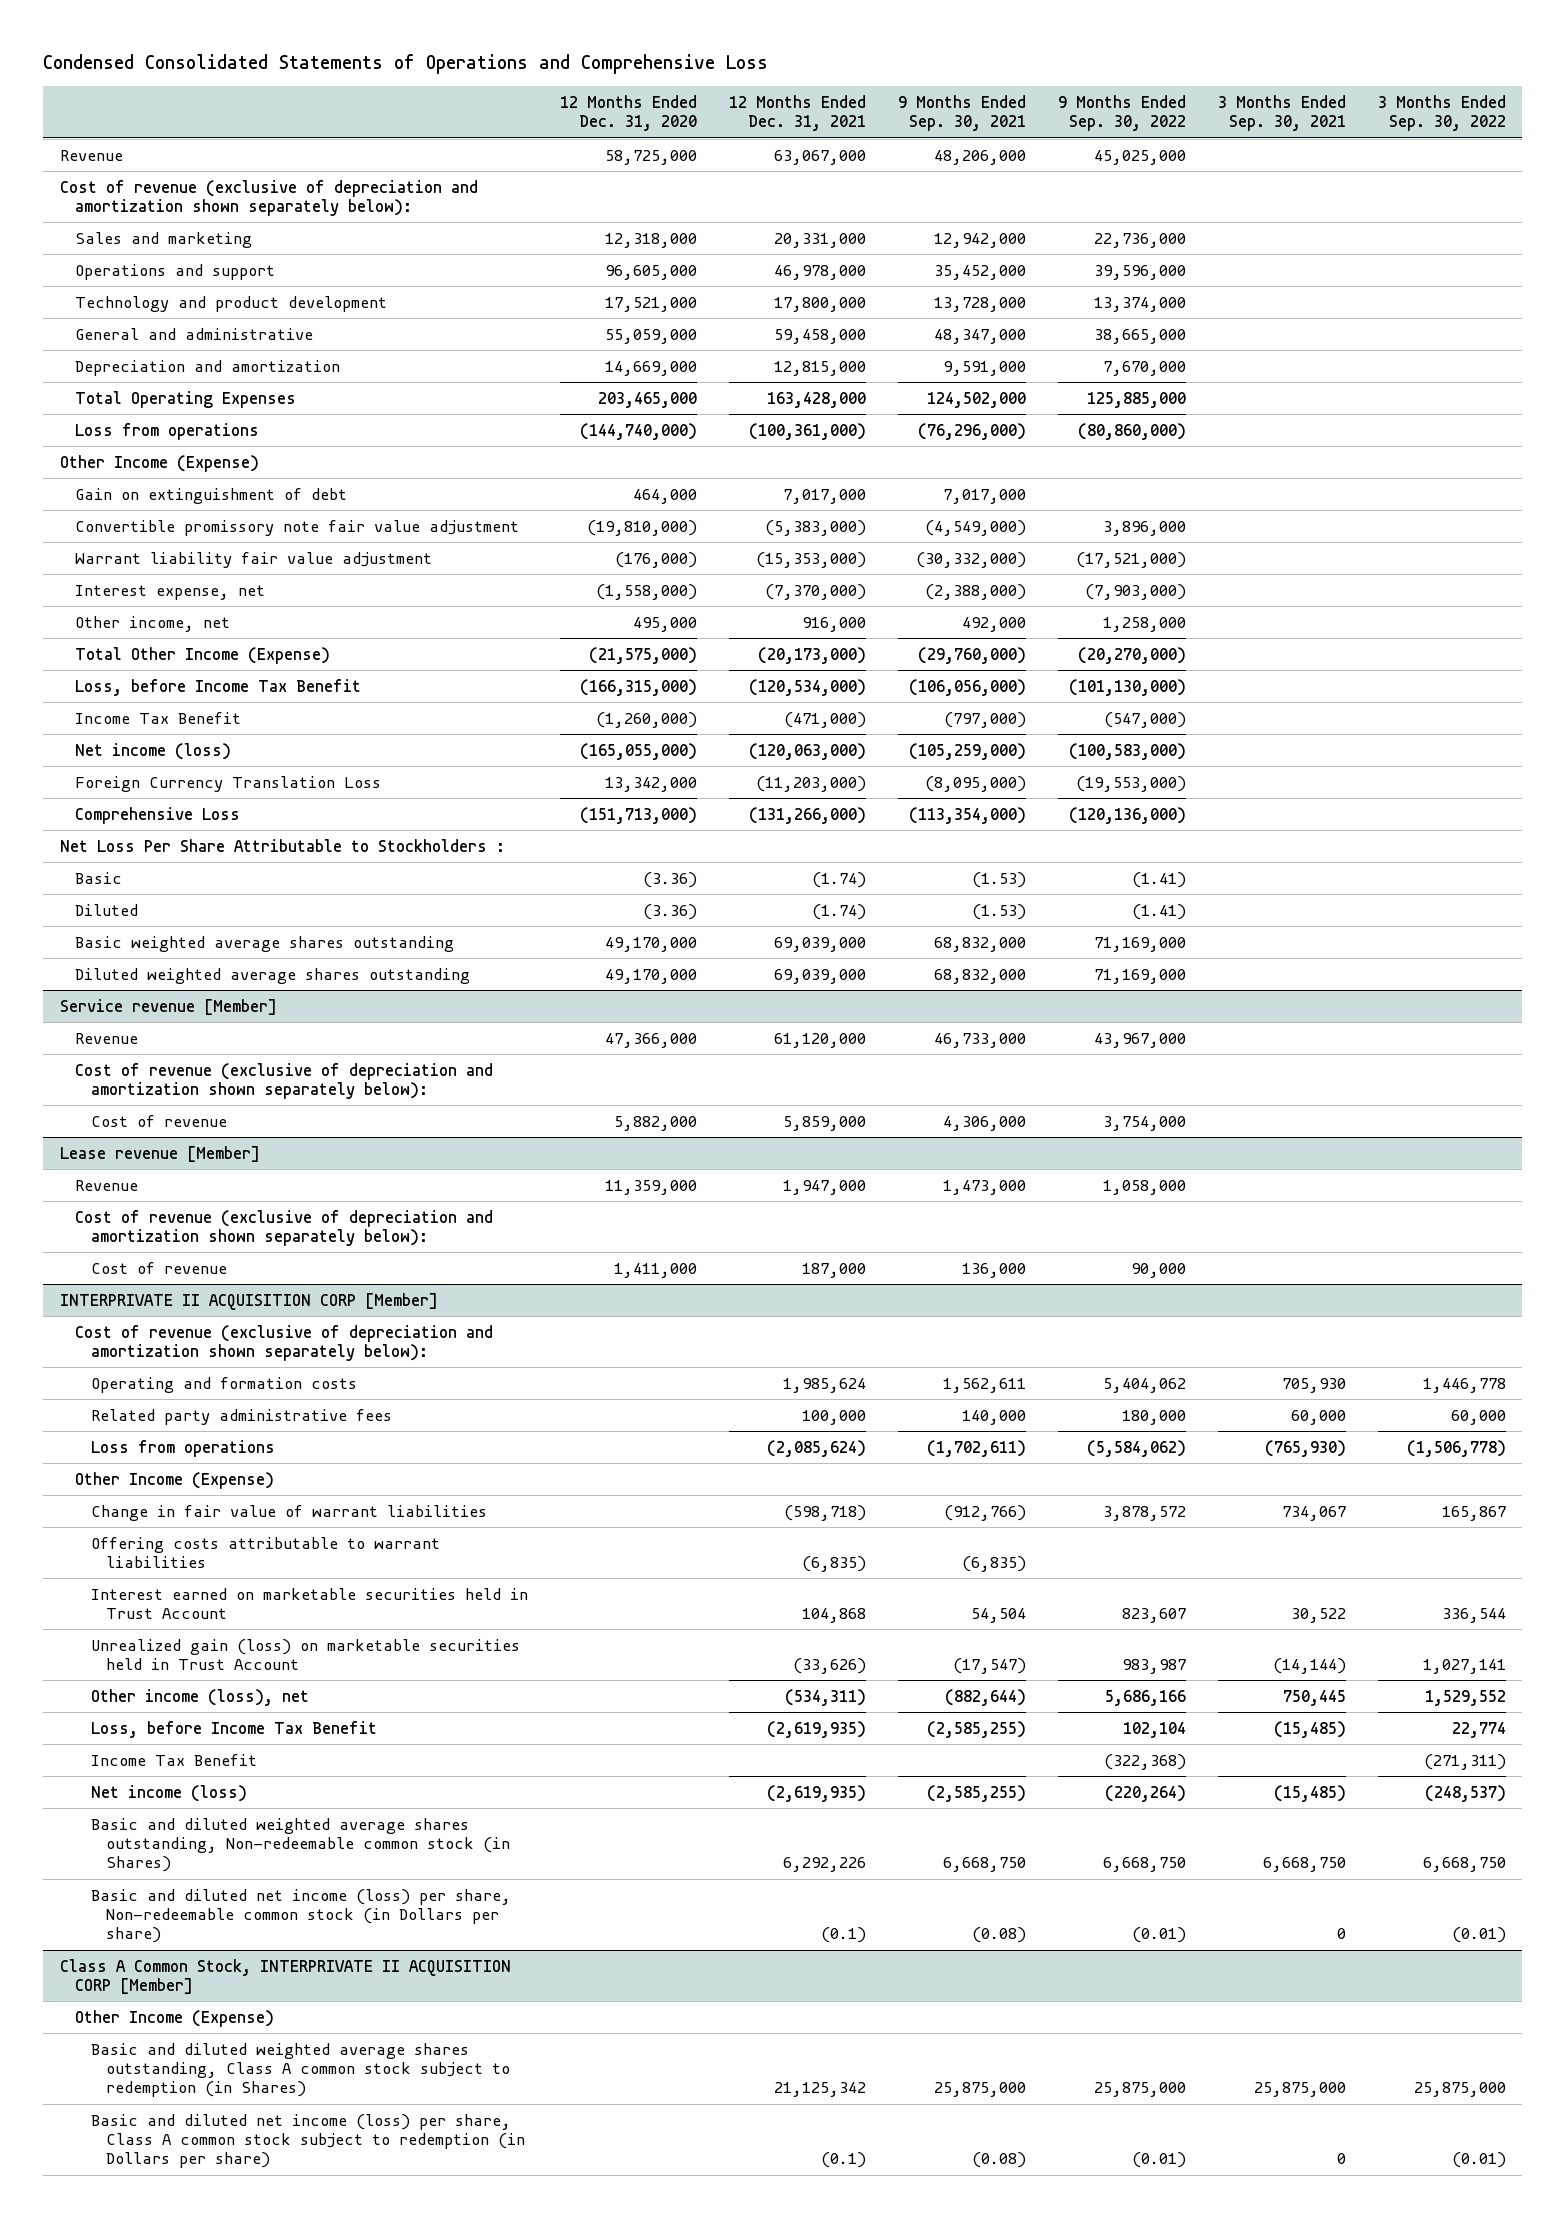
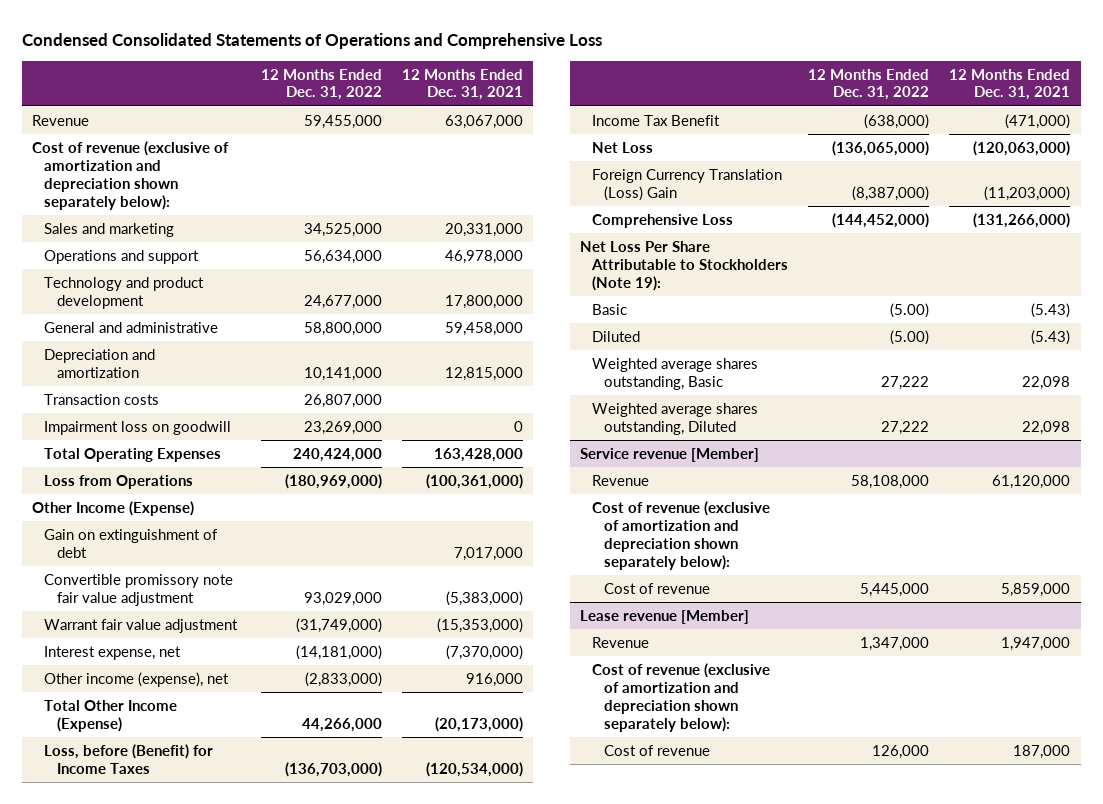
- | 12 Months Ended Dec. 31, 2020 | 12 Months Ended Dec. 31, 2021 | 9 Months Ended Sep. 30, 2021 | 9 Months Ended Sep. 30, 2022 | 3 Months Ended Sep. 30, 2021 | 3 Months Ended Sep. 30, 2022
+ | 12 Months Ended Dec. 31, 2022 | 12 Months Ended Dec. 31, 2021
- Cost of revenue (exclusive of depreciation and amortization shown separately below):
+ Cost of revenue (exclusive of amortization and depreciation shown separately below):
+ Transaction costs | 26,807,000 |
+ Impairment loss on goodwill | 23,269,000 | 0
- Loss from operations | (144,740,000) | (100,361,000) | (76,296,000) | (80,860,000) | |
+ Loss from Operations | (180,969,000) | (100,361,000)
- Warrant liability fair value adjustment | (176,000) | (15,353,000) | (30,332,000) | (17,521,000) | |
+ Warrant fair value adjustment | (31,749,000) | (15,353,000)
- Other income, net | 495,000 | 916,000 | 492,000 | 1,258,000 | |
+ Other income (expense), net | (2,833,000) | 916,000
- Loss, before Income Tax Benefit | (166,315,000) | (120,534,000) | (106,056,000) | (101,130,000) | |
+ Loss, before (Benefit) for Income Taxes | (136,703,000) | (120,534,000)
- Net income (loss) | (165,055,000) | (120,063,000) | (105,259,000) | (100,583,000) | |
- Foreign Currency Translation Loss | 13,342,000 | (11,203,000) | (8,095,000) | (19,553,000) | |
+ Net Loss | (136,065,000) | (120,063,000)
+ Foreign Currency Translation (Loss) Gain | (8,387,000) | (11,203,000)
- Net Loss Per Share Attributable to Stockholders :
- Basic | (3.36) | (1.74) | (1.53) | (1.41) | |
- Diluted | (3.36) | (1.74) | (1.53) | (1.41) | |
- Basic weighted average shares outstanding | 49,170,000 | 69,039,000 | 68,832,000 | 71,169,000 | |
- Diluted weighted average shares outstanding | 49,170,000 | 69,039,000 | 68,832,000 | 71,169,000 | |
+ Net Loss Per Share Attributable to Stockholders (Note 19):
+ Basic | (5.00) | (5.43)
+ Diluted | (5.00) | (5.43)
+ Weighted average shares outstanding, Basic | 27,222 | 22,098
+ Weighted average shares outstanding, Diluted | 27,222 | 22,098
@ Service revenue [Member]
- Cost of revenue (exclusive of depreciation and amortization shown separately below):
+ Cost of revenue (exclusive of amortization and depreciation shown separately below):
@ Lease revenue [Member]
- Cost of revenue (exclusive of depreciation and amortization shown separately below):
+ Cost of revenue (exclusive of amortization and depreciation shown separately below):
- INTERPRIVATE II ACQUISITION CORP [Member]
- Cost of revenue (exclusive of depreciation and amortization shown separately below):
- Operating and formation costs | | 1,985,624 | 1,562,611 | 5,404,062 | 705,930 | 1,446,778
- Related party administrative fees | | 100,000 | 140,000 | 180,000 | 60,000 | 60,000
- Loss from operations | | (2,085,624) | (1,702,611) | (5,584,062) | (765,930) | (1,506,778)
- Other Income (Expense)
- Change in fair value of warrant liabilities | | (598,718) | (912,766) | 3,878,572 | 734,067 | 165,867
- Offering costs attributable to warrant liabilities | | (6,835) | (6,835) | | |
- Interest earned on marketable securities held in Trust Account | | 104,868 | 54,504 | 823,607 | 30,522 | 336,544
- Unrealized gain (loss) on marketable securities held in Trust Account | | (33,626) | (17,547) | 983,987 | (14,144) | 1,027,141
- Other income (loss), net | | (534,311) | (882,644) | 5,686,166 | 750,445 | 1,529,552
- Loss, before Income Tax Benefit | | (2,619,935) | (2,585,255) | 102,104 | (15,485) | 22,774
- Income Tax Benefit | | | | (322,368) | | (271,311)
- Net income (loss) | | (2,619,935) | (2,585,255) | (220,264) | (15,485) | (248,537)
- Basic and diluted weighted average shares outstanding, Non-redeemable common stock (in Shares) | | 6,292,226 | 6,668,750 | 6,668,750 | 6,668,750 | 6,668,750
- Basic and diluted net income (loss) per share, Non-redeemable common stock (in Dollars per share) | | (0.1) | (0.08) | (0.01) | 0 | (0.01)
- Class A Common Stock, INTERPRIVATE II ACQUISITION CORP [Member]
- Other Income (Expense)
- Basic and diluted weighted average shares outstanding, Class A common stock subject to redemption (in Shares) | | 21,125,342 | 25,875,000 | 25,875,000 | 25,875,000 | 25,875,000
- Basic and diluted net income (loss) per share, Class A common stock subject to redemption (in Dollars per share) | | (0.1) | (0.08) | (0.01) | 0 | (0.01)

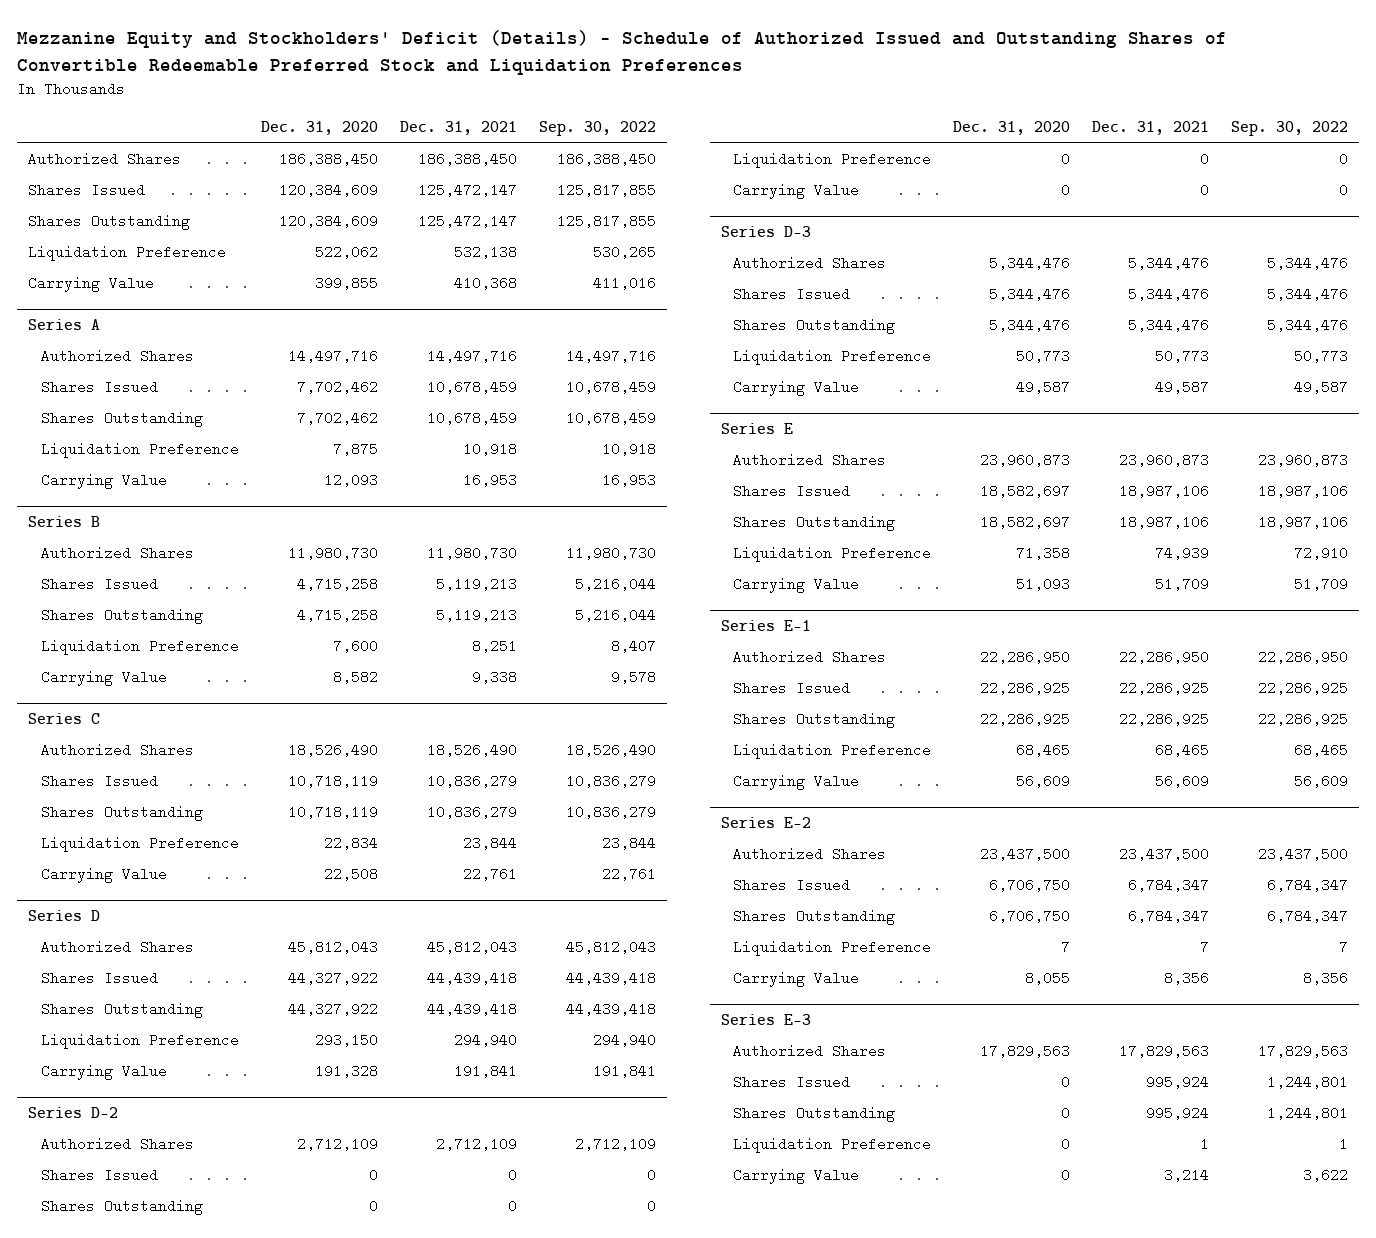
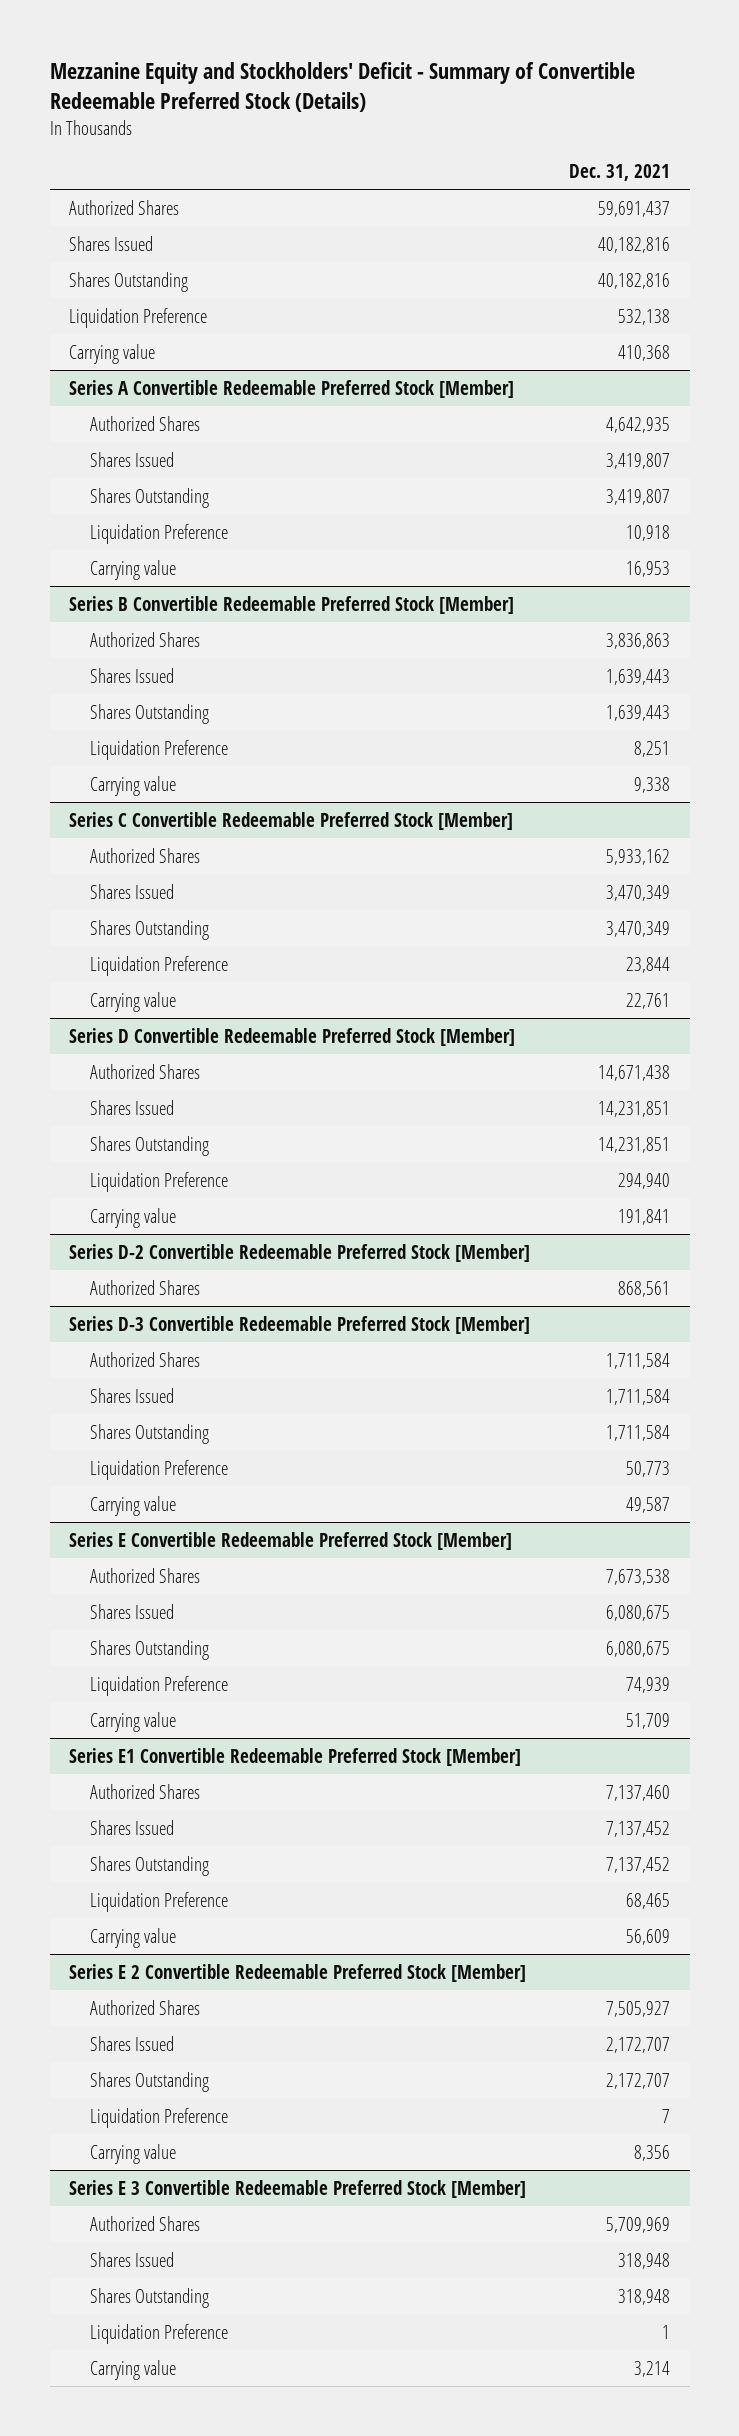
- Mezzanine Equity and Stockholders' Deficit (Details) - Schedule of Authorized Issued and Outstanding Shares of Convertible Redeemable Preferred Stock and Liquidation Preferences
+ Mezzanine Equity and Stockholders' Deficit - Summary of Convertible Redeemable Preferred Stock (Details)
- | Dec. 31, 2020 | Dec. 31, 2021 | Sep. 30, 2022
+ | Dec. 31, 2021
- Authorized Shares | 186,388,450 | 186,388,450 | 186,388,450
- Shares Issued | 120,384,609 | 125,472,147 | 125,817,855
- Shares Outstanding | 120,384,609 | 125,472,147 | 125,817,855
+ Authorized Shares | 59,691,437
+ Shares Issued | 40,182,816
+ Shares Outstanding | 40,182,816
- Carrying Value | 399,855 | 410,368 | 411,016
- Series A
- Authorized Shares | 14,497,716 | 14,497,716 | 14,497,716
- Shares Issued | 7,702,462 | 10,678,459 | 10,678,459
- Shares Outstanding | 7,702,462 | 10,678,459 | 10,678,459
+ Carrying value | 410,368
+ Series A Convertible Redeemable Preferred Stock [Member]
+ Authorized Shares | 4,642,935
+ Shares Issued | 3,419,807
+ Shares Outstanding | 3,419,807
- Carrying Value | 12,093 | 16,953 | 16,953
- Series B
- Authorized Shares | 11,980,730 | 11,980,730 | 11,980,730
- Shares Issued | 4,715,258 | 5,119,213 | 5,216,044
- Shares Outstanding | 4,715,258 | 5,119,213 | 5,216,044
+ Carrying value | 16,953
+ Series B Convertible Redeemable Preferred Stock [Member]
+ Authorized Shares | 3,836,863
+ Shares Issued | 1,639,443
+ Shares Outstanding | 1,639,443
- Carrying Value | 8,582 | 9,338 | 9,578
- Series C
- Authorized Shares | 18,526,490 | 18,526,490 | 18,526,490
- Shares Issued | 10,718,119 | 10,836,279 | 10,836,279
- Shares Outstanding | 10,718,119 | 10,836,279 | 10,836,279
+ Carrying value | 9,338
+ Series C Convertible Redeemable Preferred Stock [Member]
+ Authorized Shares | 5,933,162
+ Shares Issued | 3,470,349
+ Shares Outstanding | 3,470,349
- Carrying Value | 22,508 | 22,761 | 22,761
- Series D
- Authorized Shares | 45,812,043 | 45,812,043 | 45,812,043
- Shares Issued | 44,327,922 | 44,439,418 | 44,439,418
- Shares Outstanding | 44,327,922 | 44,439,418 | 44,439,418
+ Carrying value | 22,761
+ Series D Convertible Redeemable Preferred Stock [Member]
+ Authorized Shares | 14,671,438
+ Shares Issued | 14,231,851
+ Shares Outstanding | 14,231,851
- Carrying Value | 191,328 | 191,841 | 191,841
- Series D-2
- Authorized Shares | 2,712,109 | 2,712,109 | 2,712,109
- Shares Issued | 0 | 0 | 0
- Shares Outstanding | 0 | 0 | 0
- Liquidation Preference | 0 | 0 | 0
- Carrying Value | 0 | 0 | 0
- Series D-3
- Authorized Shares | 5,344,476 | 5,344,476 | 5,344,476
- Shares Issued | 5,344,476 | 5,344,476 | 5,344,476
- Shares Outstanding | 5,344,476 | 5,344,476 | 5,344,476
+ Carrying value | 191,841
+ Series D-2 Convertible Redeemable Preferred Stock [Member]
+ Authorized Shares | 868,561
+ Series D-3 Convertible Redeemable Preferred Stock [Member]
+ Authorized Shares | 1,711,584
+ Shares Issued | 1,711,584
+ Shares Outstanding | 1,711,584
- Carrying Value | 49,587 | 49,587 | 49,587
- Series E
- Authorized Shares | 23,960,873 | 23,960,873 | 23,960,873
- Shares Issued | 18,582,697 | 18,987,106 | 18,987,106
- Shares Outstanding | 18,582,697 | 18,987,106 | 18,987,106
+ Carrying value | 49,587
+ Series E Convertible Redeemable Preferred Stock [Member]
+ Authorized Shares | 7,673,538
+ Shares Issued | 6,080,675
+ Shares Outstanding | 6,080,675
- Carrying Value | 51,093 | 51,709 | 51,709
- Series E-1
- Authorized Shares | 22,286,950 | 22,286,950 | 22,286,950
- Shares Issued | 22,286,925 | 22,286,925 | 22,286,925
- Shares Outstanding | 22,286,925 | 22,286,925 | 22,286,925
+ Carrying value | 51,709
+ Series E1 Convertible Redeemable Preferred Stock [Member]
+ Authorized Shares | 7,137,460
+ Shares Issued | 7,137,452
+ Shares Outstanding | 7,137,452
- Carrying Value | 56,609 | 56,609 | 56,609
- Series E-2
- Authorized Shares | 23,437,500 | 23,437,500 | 23,437,500
- Shares Issued | 6,706,750 | 6,784,347 | 6,784,347
- Shares Outstanding | 6,706,750 | 6,784,347 | 6,784,347
+ Carrying value | 56,609
+ Series E 2 Convertible Redeemable Preferred Stock [Member]
+ Authorized Shares | 7,505,927
+ Shares Issued | 2,172,707
+ Shares Outstanding | 2,172,707
- Carrying Value | 8,055 | 8,356 | 8,356
- Series E-3
- Authorized Shares | 17,829,563 | 17,829,563 | 17,829,563
- Shares Issued | 0 | 995,924 | 1,244,801
- Shares Outstanding | 0 | 995,924 | 1,244,801
+ Carrying value | 8,356
+ Series E 3 Convertible Redeemable Preferred Stock [Member]
+ Authorized Shares | 5,709,969
+ Shares Issued | 318,948
+ Shares Outstanding | 318,948
- Carrying Value | 0 | 3,214 | 3,622
+ Carrying value | 3,214

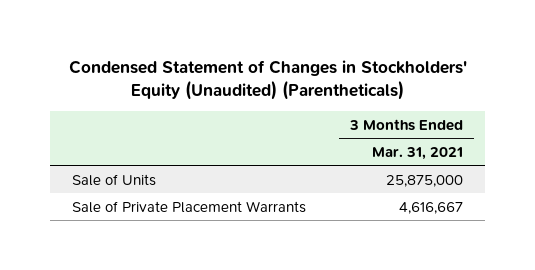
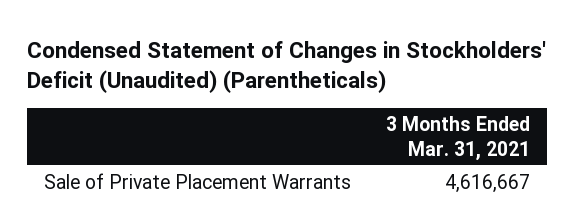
- Condensed Statement of Changes in Stockholders' Equity (Unaudited) (Parentheticals)
+ Condensed Statement of Changes in Stockholders' Deficit (Unaudited) (Parentheticals)
- Sale of Units | 25,875,000

